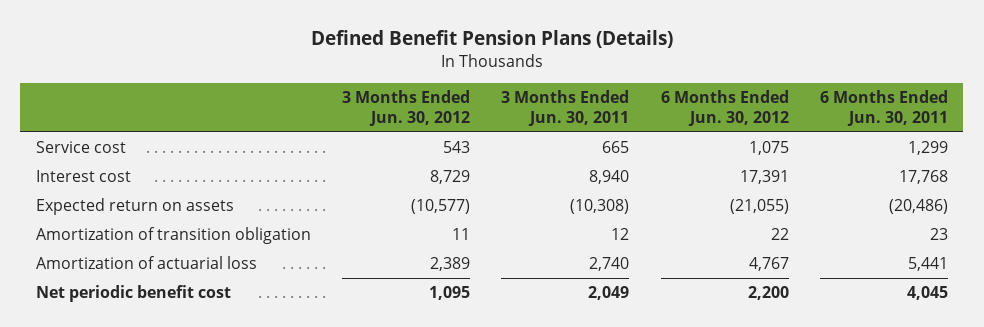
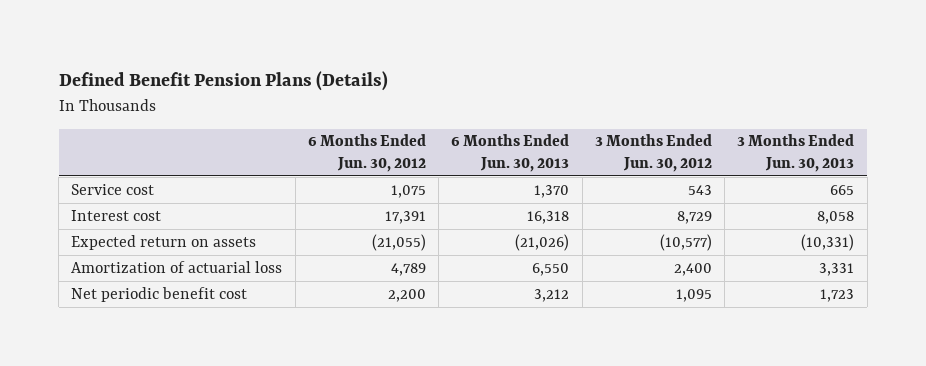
- | 3 Months Ended Jun. 30, 2012 | 3 Months Ended Jun. 30, 2011 | 6 Months Ended Jun. 30, 2012 | 6 Months Ended Jun. 30, 2011
+ | 6 Months Ended Jun. 30, 2012 | 6 Months Ended Jun. 30, 2013 | 3 Months Ended Jun. 30, 2012 | 3 Months Ended Jun. 30, 2013
- Amortization of transition obligation | 11 | 12 | 22 | 23
- Amortization of actuarial loss | 2,389 | 2,740 | 4,767 | 5,441
+ Amortization of actuarial loss | 4,789 | 6,550 | 2,400 | 3,331

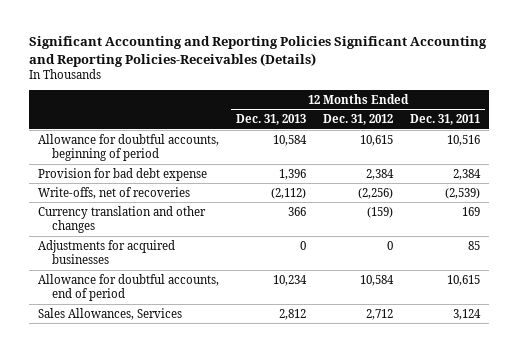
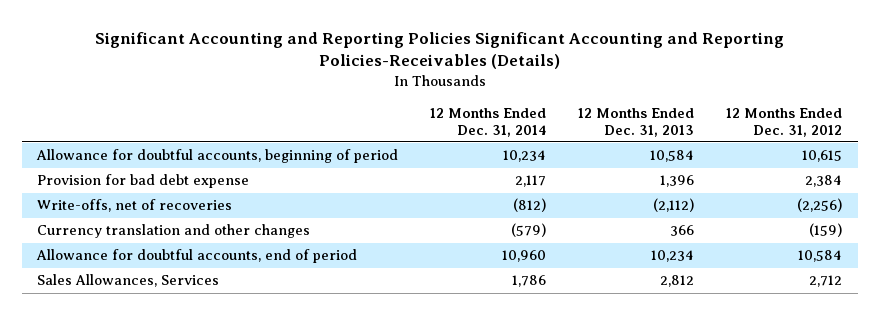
- | 12 Months Ended Dec. 31, 2013 | 12 Months Ended Dec. 31, 2012 | 12 Months Ended Dec. 31, 2011
+ | 12 Months Ended Dec. 31, 2014 | 12 Months Ended Dec. 31, 2013 | 12 Months Ended Dec. 31, 2012
- Adjustments for acquired businesses | 0 | 0 | 85

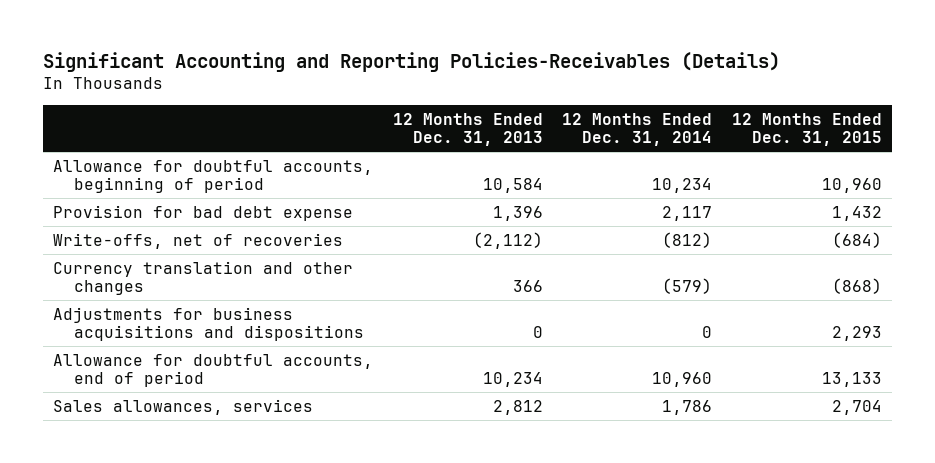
- Significant Accounting and Reporting Policies Significant Accounting and Reporting Policies-Receivables (Details)
+ Significant Accounting and Reporting Policies-Receivables (Details)
- | 12 Months Ended Dec. 31, 2014 | 12 Months Ended Dec. 31, 2013 | 12 Months Ended Dec. 31, 2012
+ | 12 Months Ended Dec. 31, 2013 | 12 Months Ended Dec. 31, 2014 | 12 Months Ended Dec. 31, 2015
+ Adjustments for business acquisitions and dispositions | 0 | 0 | 2,293
- Sales Allowances, Services | 1,786 | 2,812 | 2,712
+ Sales allowances, services | 2,812 | 1,786 | 2,704

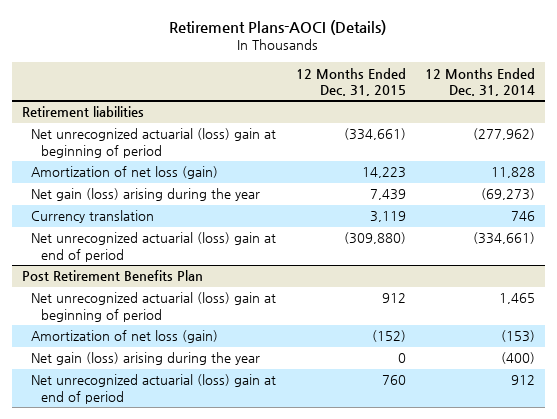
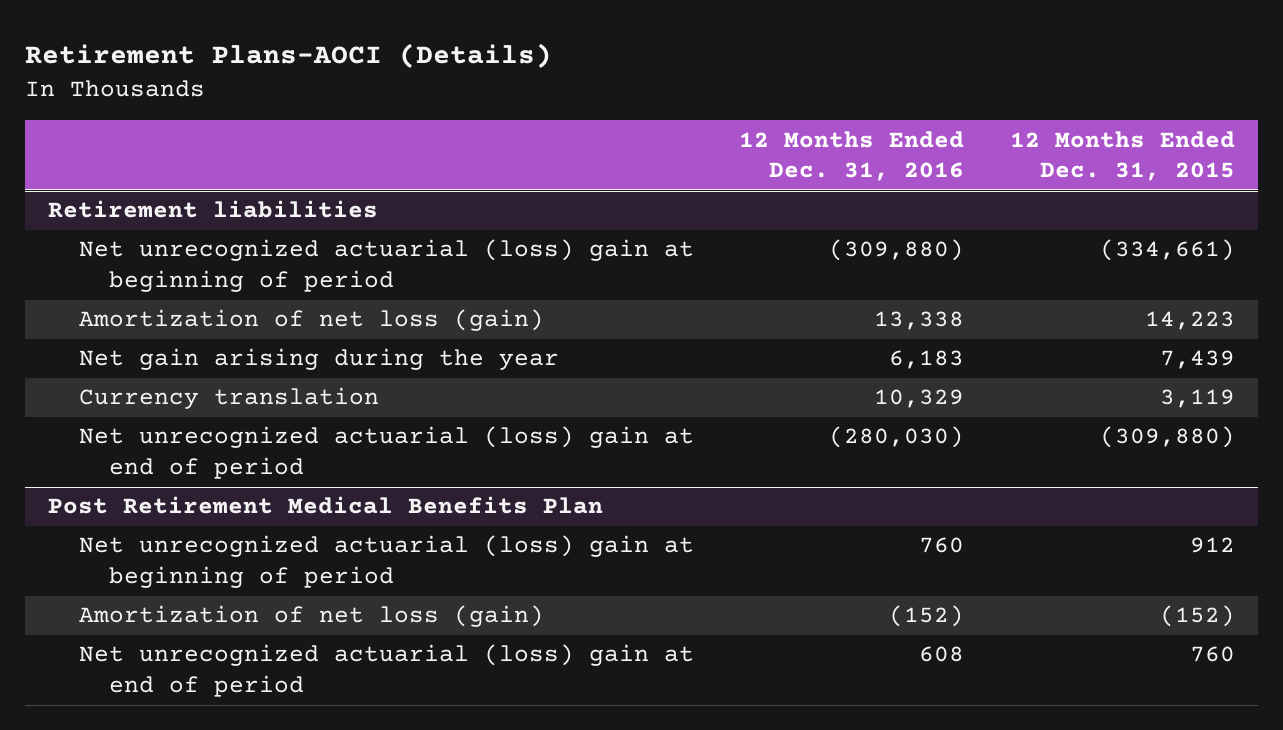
- | 12 Months Ended Dec. 31, 2015 | 12 Months Ended Dec. 31, 2014
+ | 12 Months Ended Dec. 31, 2016 | 12 Months Ended Dec. 31, 2015
@ Retirement liabilities
- Net gain (loss) arising during the year | 7,439 | (69,273)
+ Net gain arising during the year | 6,183 | 7,439
- Post Retirement Benefits Plan
+ Post Retirement Medical Benefits Plan
- Net gain (loss) arising during the year | 0 | (400)

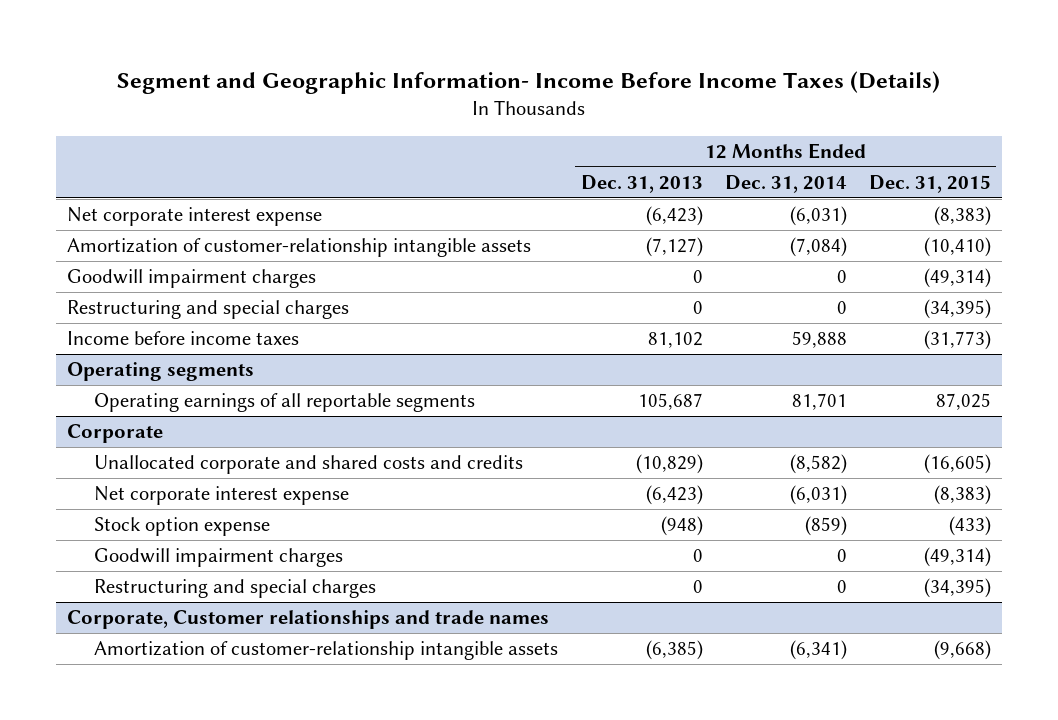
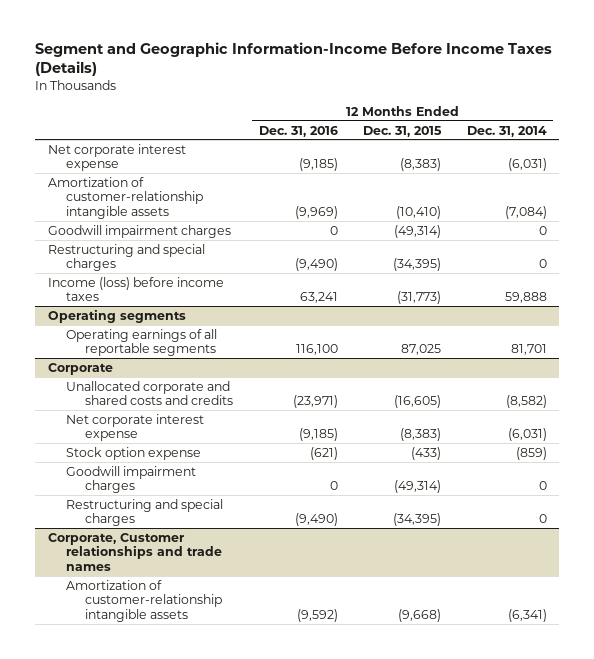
- Segment and Geographic Information- Income Before Income Taxes (Details)
+ Segment and Geographic Information-Income Before Income Taxes (Details)
- | 12 Months Ended Dec. 31, 2013 | 12 Months Ended Dec. 31, 2014 | 12 Months Ended Dec. 31, 2015
+ | 12 Months Ended Dec. 31, 2016 | 12 Months Ended Dec. 31, 2015 | 12 Months Ended Dec. 31, 2014
- Income before income taxes | 81,102 | 59,888 | (31,773)
+ Income (loss) before income taxes | 63,241 | (31,773) | 59,888

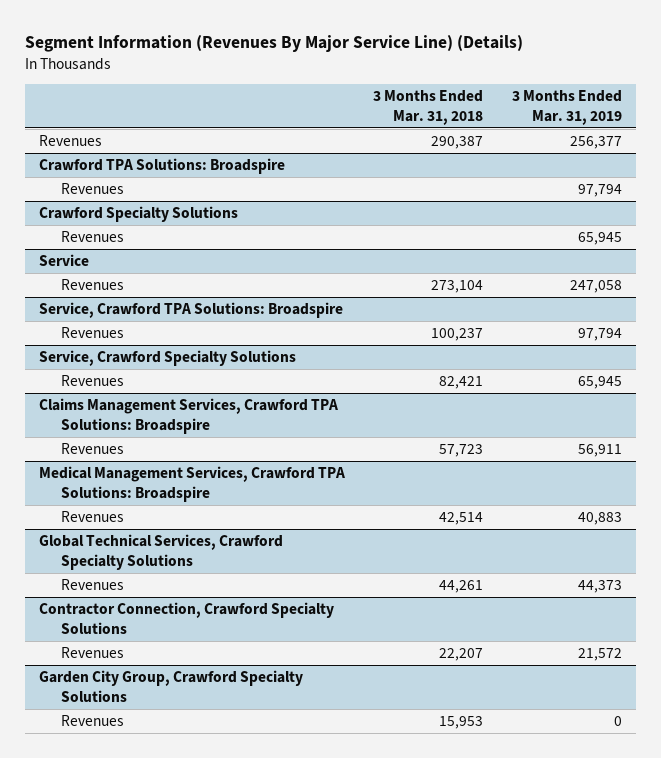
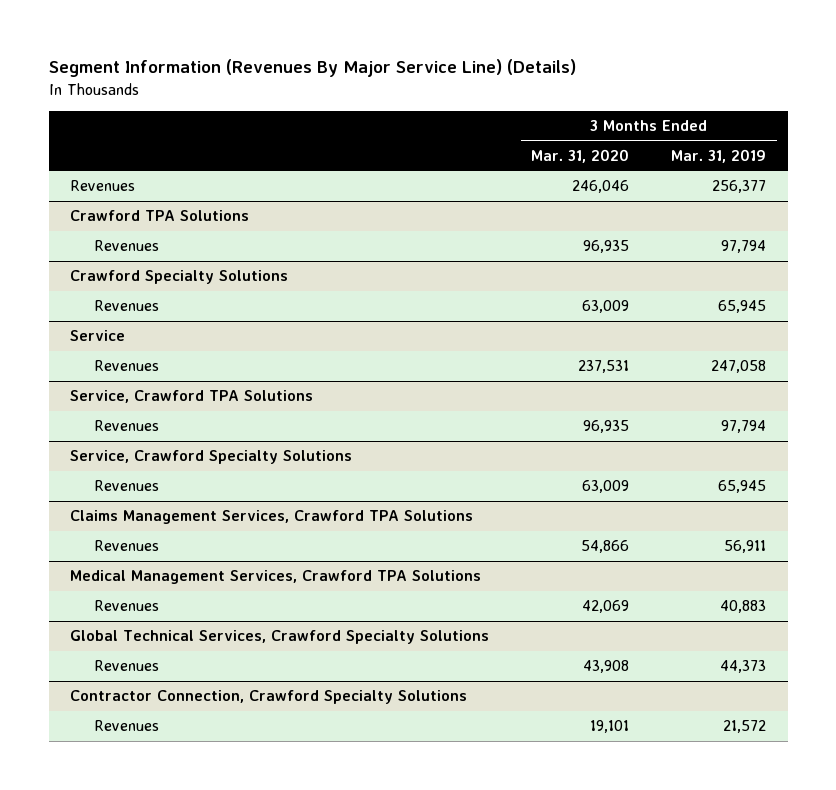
- | 3 Months Ended Mar. 31, 2018 | 3 Months Ended Mar. 31, 2019
+ | 3 Months Ended Mar. 31, 2020 | 3 Months Ended Mar. 31, 2019
- Crawford TPA Solutions: Broadspire
+ Crawford TPA Solutions
- Service, Crawford TPA Solutions: Broadspire
+ Service, Crawford TPA Solutions
- Claims Management Services, Crawford TPA Solutions: Broadspire
+ Claims Management Services, Crawford TPA Solutions
- Medical Management Services, Crawford TPA Solutions: Broadspire
+ Medical Management Services, Crawford TPA Solutions
- Garden City Group, Crawford Specialty Solutions
- Revenues | 15,953 | 0

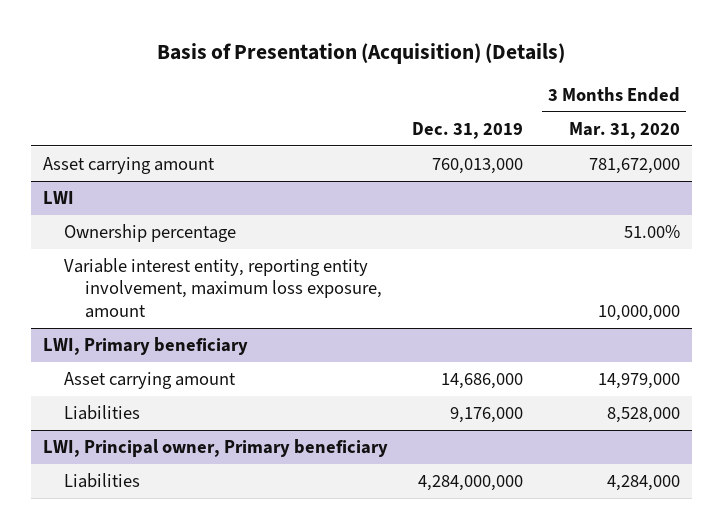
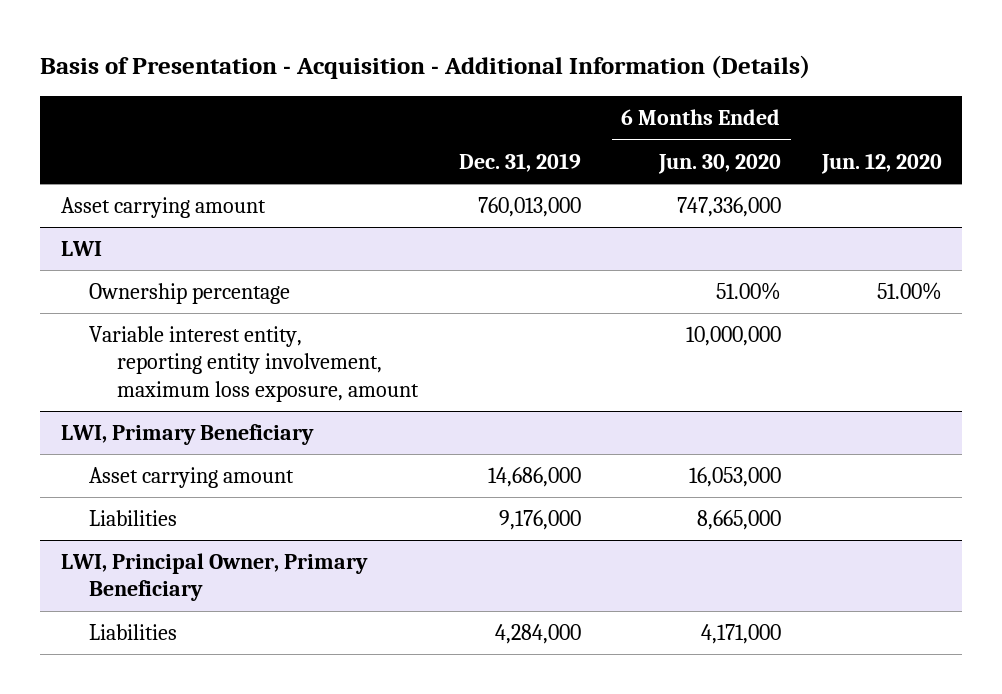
- Basis of Presentation (Acquisition) (Details)
+ Basis of Presentation - Acquisition - Additional Information (Details)
- | Dec. 31, 2019 | 3 Months Ended Mar. 31, 2020
+ | Dec. 31, 2019 | 6 Months Ended Jun. 30, 2020 | Jun. 12, 2020
- LWI, Primary beneficiary
+ LWI, Primary Beneficiary
- LWI, Principal owner, Primary beneficiary
- Liabilities | 4,284,000,000 | 4,284,000
+ LWI, Principal Owner, Primary Beneficiary
+ Liabilities | 4,284,000 | 4,171,000 |

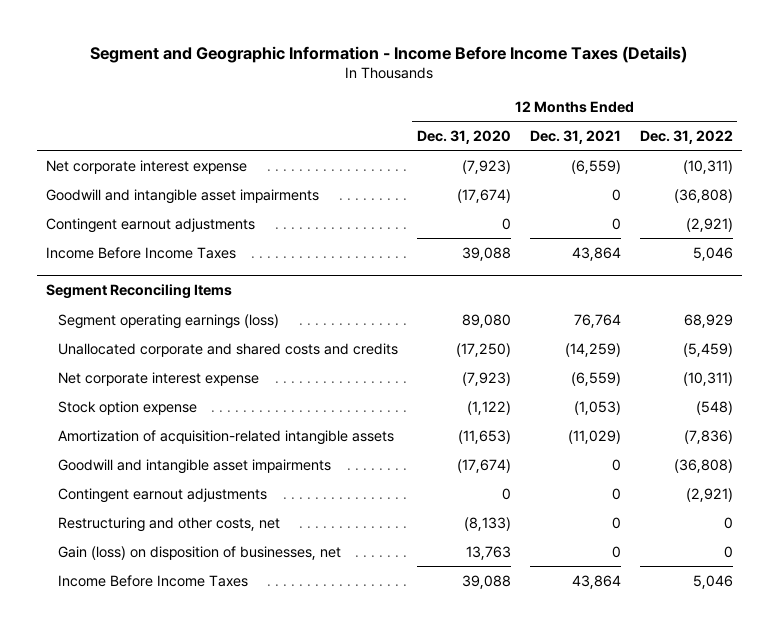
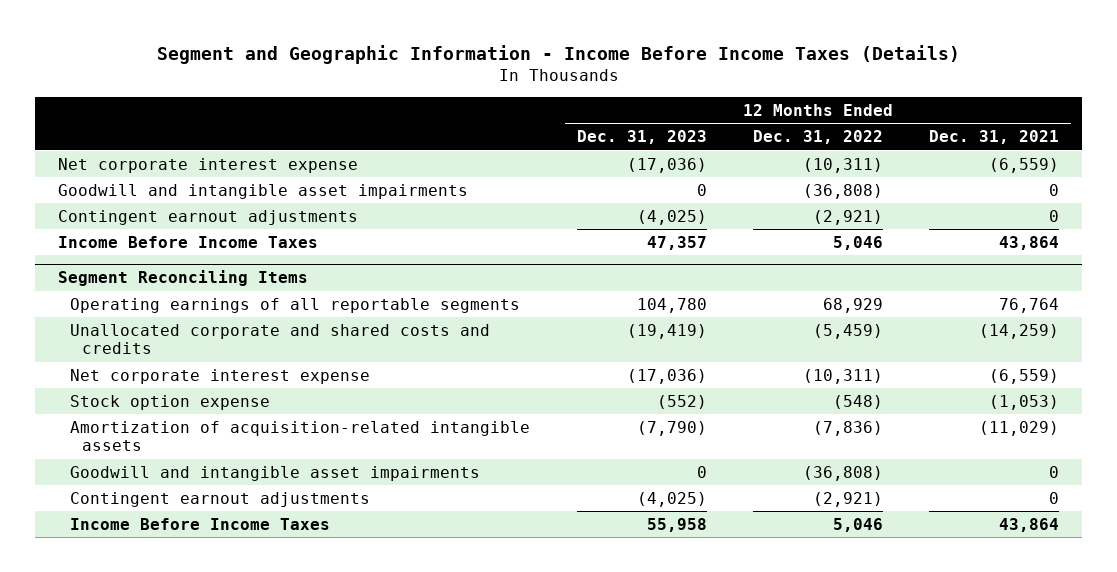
- | 12 Months Ended Dec. 31, 2020 | 12 Months Ended Dec. 31, 2021 | 12 Months Ended Dec. 31, 2022
+ | 12 Months Ended Dec. 31, 2023 | 12 Months Ended Dec. 31, 2022 | 12 Months Ended Dec. 31, 2021
@ Segment Reconciling Items
- Segment operating earnings (loss) | 89,080 | 76,764 | 68,929
+ Operating earnings of all reportable segments | 104,780 | 68,929 | 76,764
- Restructuring and other costs, net | (8,133) | 0 | 0
- Gain (loss) on disposition of businesses, net | 13,763 | 0 | 0

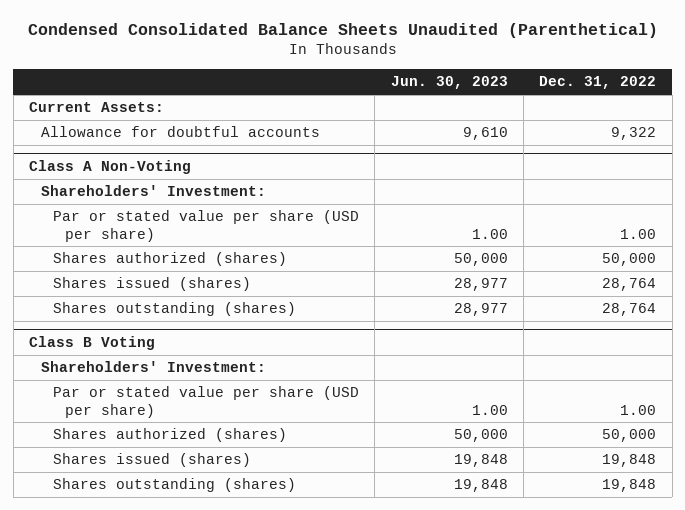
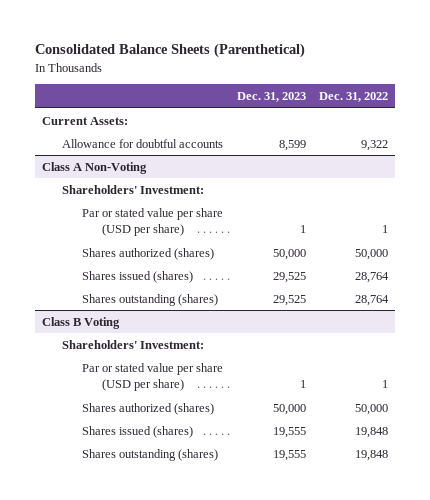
- Condensed Consolidated Balance Sheets Unaudited (Parenthetical)
+ Consolidated Balance Sheets (Parenthetical)
- | Jun. 30, 2023 | Dec. 31, 2022
+ | Dec. 31, 2023 | Dec. 31, 2022
@ Class A Non-Voting
- Par or stated value per share (USD per share) | 1.00 | 1.00
+ Par or stated value per share (USD per share) | 1 | 1
@ Class B Voting
- Par or stated value per share (USD per share) | 1.00 | 1.00
+ Par or stated value per share (USD per share) | 1 | 1

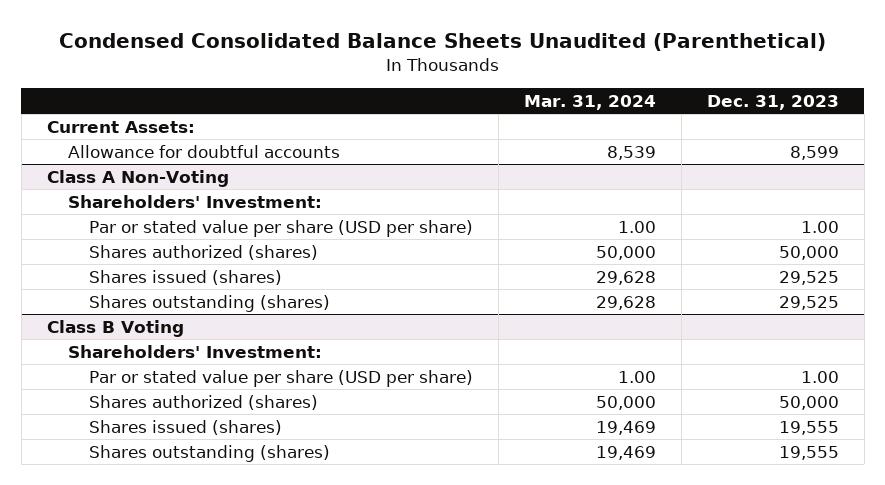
- Consolidated Balance Sheets (Parenthetical)
+ Condensed Consolidated Balance Sheets Unaudited (Parenthetical)
- | Dec. 31, 2023 | Dec. 31, 2022
+ | Mar. 31, 2024 | Dec. 31, 2023
@ Class A Non-Voting
- Par or stated value per share (USD per share) | 1 | 1
+ Par or stated value per share (USD per share) | 1.00 | 1.00
@ Class B Voting
- Par or stated value per share (USD per share) | 1 | 1
+ Par or stated value per share (USD per share) | 1.00 | 1.00

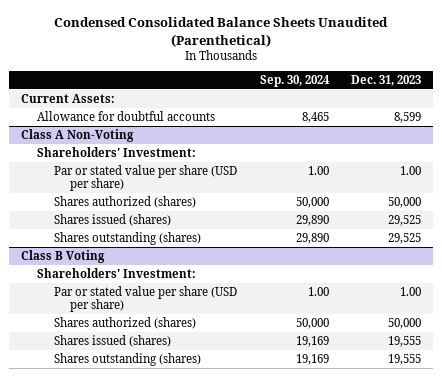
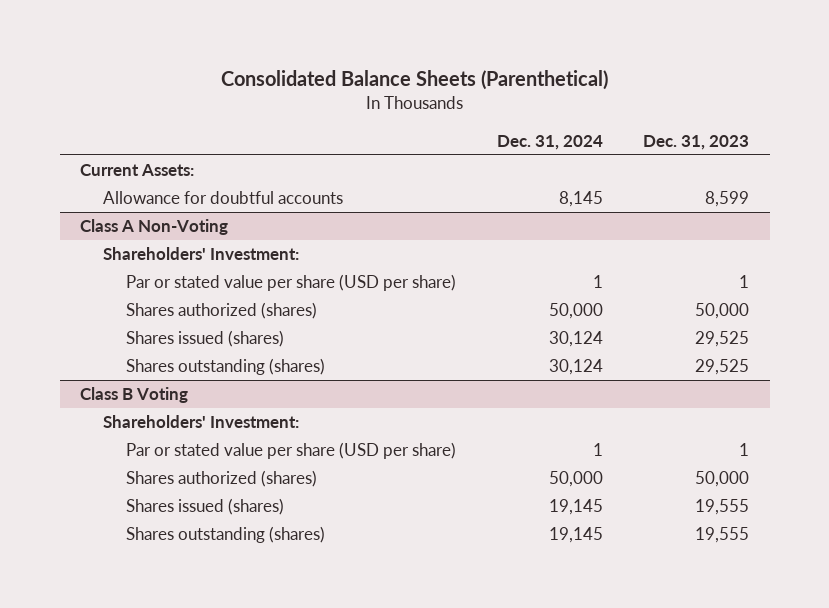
- Condensed Consolidated Balance Sheets Unaudited (Parenthetical)
+ Consolidated Balance Sheets (Parenthetical)
- | Sep. 30, 2024 | Dec. 31, 2023
+ | Dec. 31, 2024 | Dec. 31, 2023
@ Class A Non-Voting
- Par or stated value per share (USD per share) | 1.00 | 1.00
+ Par or stated value per share (USD per share) | 1 | 1
@ Class B Voting
- Par or stated value per share (USD per share) | 1.00 | 1.00
+ Par or stated value per share (USD per share) | 1 | 1

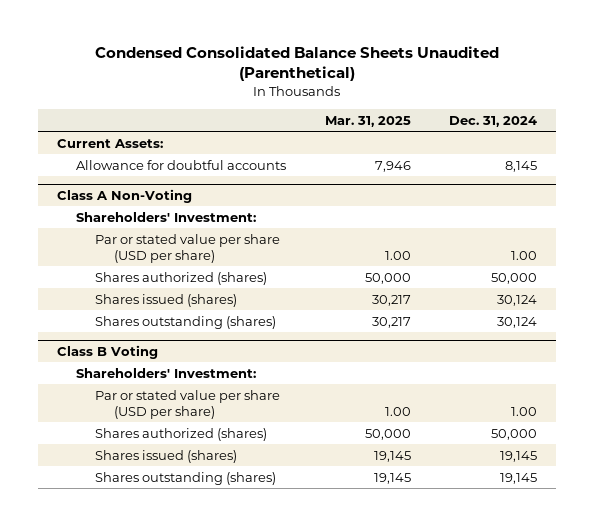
- Consolidated Balance Sheets (Parenthetical)
+ Condensed Consolidated Balance Sheets Unaudited (Parenthetical)
- | Dec. 31, 2024 | Dec. 31, 2023
+ | Mar. 31, 2025 | Dec. 31, 2024
@ Class A Non-Voting
- Par or stated value per share (USD per share) | 1 | 1
+ Par or stated value per share (USD per share) | 1.00 | 1.00
@ Class B Voting
- Par or stated value per share (USD per share) | 1 | 1
+ Par or stated value per share (USD per share) | 1.00 | 1.00

